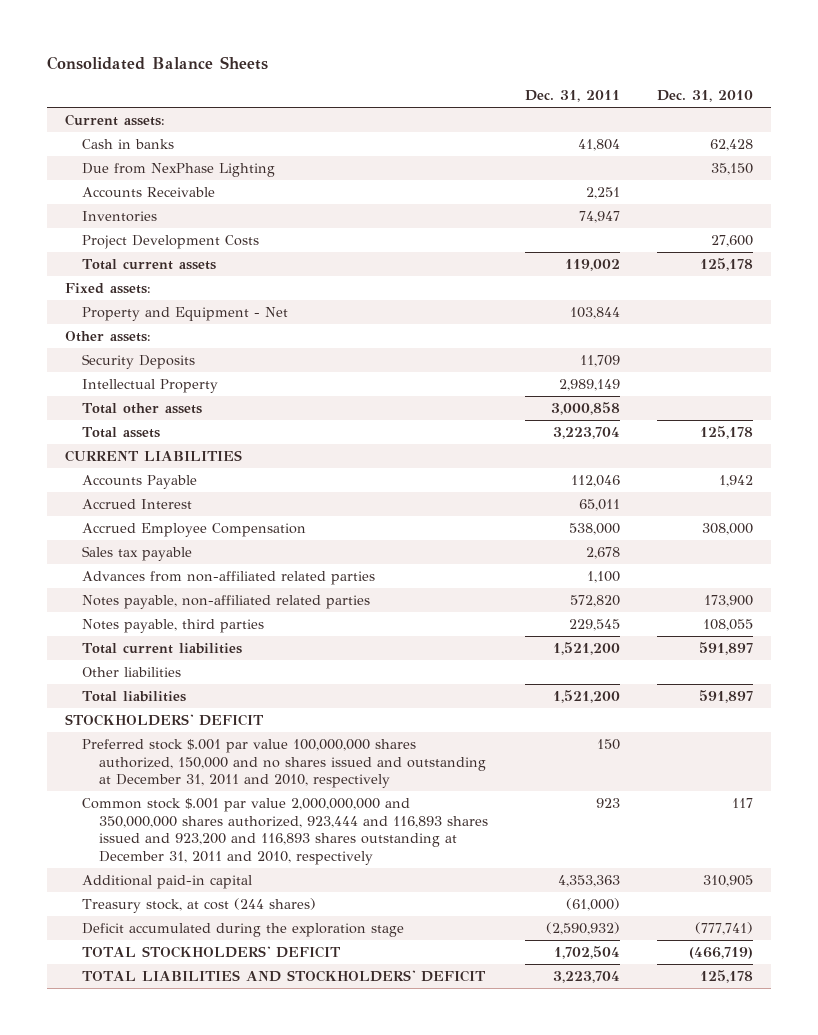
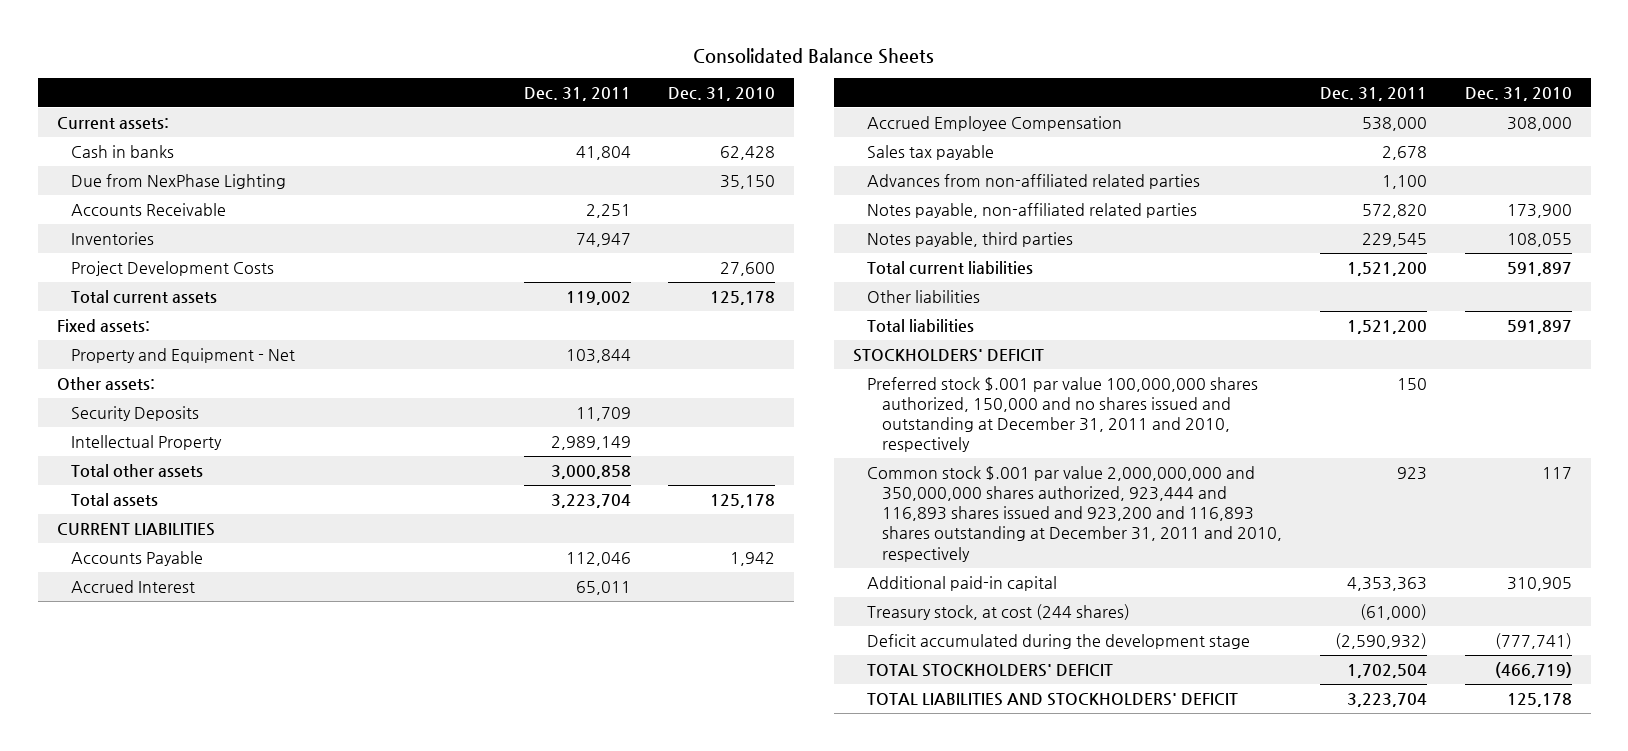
- Deficit accumulated during the exploration stage | (2,590,932) | (777,741)
+ Deficit accumulated during the development stage | (2,590,932) | (777,741)

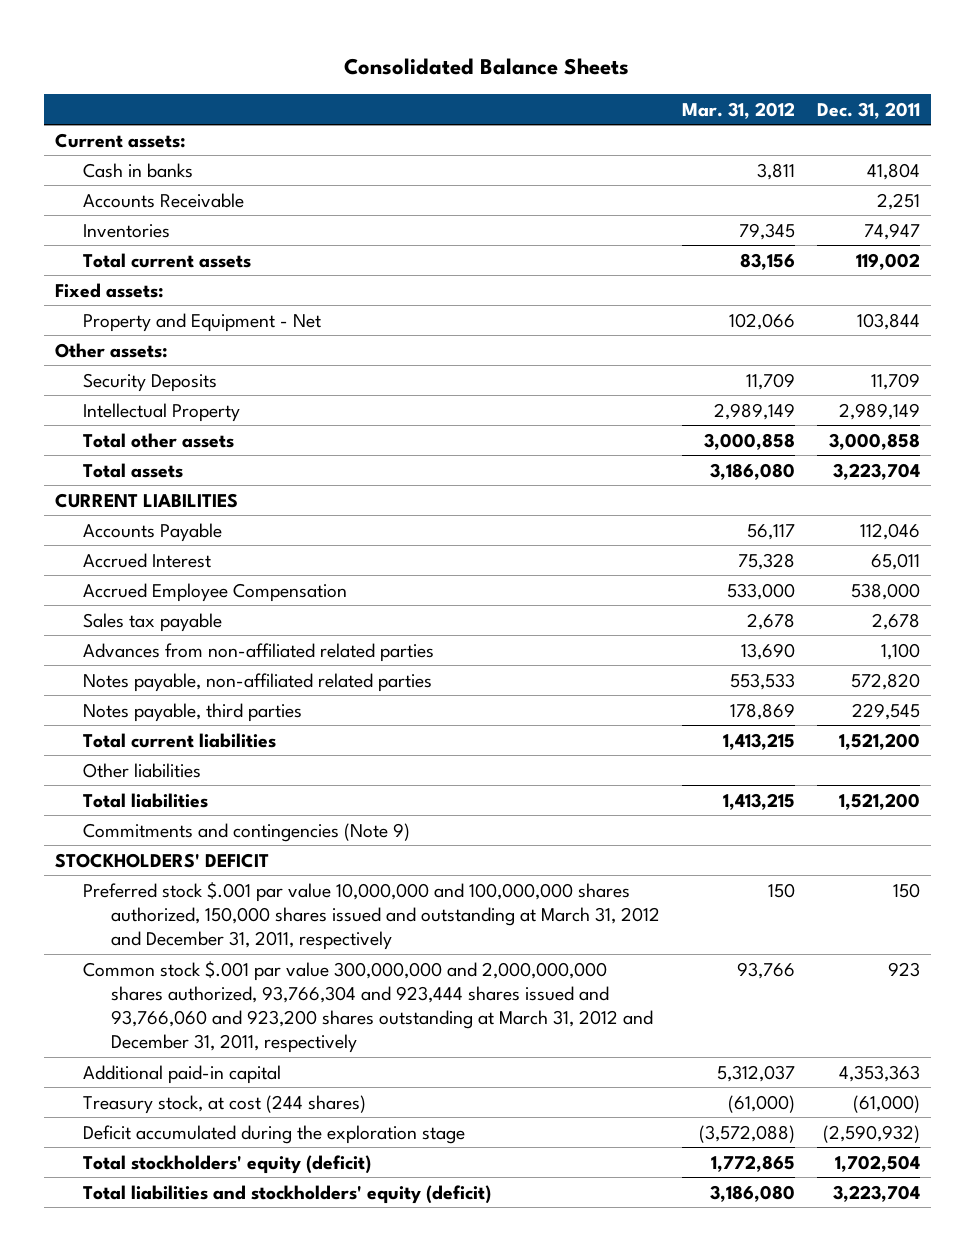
- | Dec. 31, 2011 | Dec. 31, 2010
+ | Mar. 31, 2012 | Dec. 31, 2011
- Due from NexPhase Lighting | | 35,150
- Project Development Costs | | 27,600
+ Commitments and contingencies (Note 9)
- Preferred stock $.001 par value 100,000,000 shares authorized, 150,000 and no shares issued and outstanding at December 31, 2011 and 2010, respectively | 150 |
- Common stock $.001 par value 2,000,000,000 and 350,000,000 shares authorized, 923,444 and 116,893 shares issued and 923,200 and 116,893 shares outstanding at December 31, 2011 and 2010, respectively | 923 | 117
+ Preferred stock $.001 par value 10,000,000 and 100,000,000 shares authorized, 150,000 shares issued and outstanding at March 31, 2012 and December 31, 2011, respectively | 150 | 150
+ Common stock $.001 par value 300,000,000 and 2,000,000,000 shares authorized, 93,766,304 and 923,444 shares issued and 93,766,060 and 923,200 shares outstanding at March 31, 2012 and December 31, 2011, respectively | 93,766 | 923
- Deficit accumulated during the development stage | (2,590,932) | (777,741)
- TOTAL STOCKHOLDERS' DEFICIT | 1,702,504 | (466,719)
- TOTAL LIABILITIES AND STOCKHOLDERS' DEFICIT | 3,223,704 | 125,178
+ Deficit accumulated during the exploration stage | (3,572,088) | (2,590,932)
+ Total stockholders' equity (deficit) | 1,772,865 | 1,702,504
+ Total liabilities and stockholders' equity (deficit) | 3,186,080 | 3,223,704

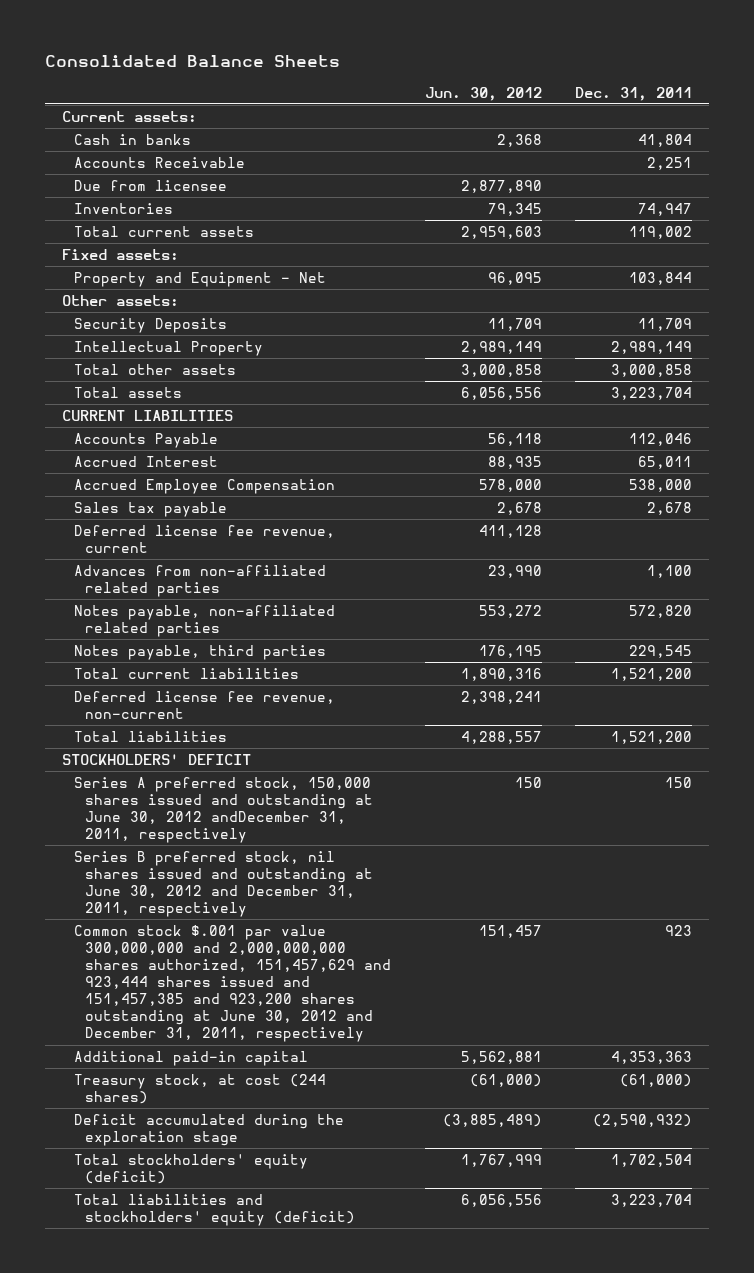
- | Mar. 31, 2012 | Dec. 31, 2011
+ | Jun. 30, 2012 | Dec. 31, 2011
+ Due from licensee | 2,877,890 |
+ Deferred license fee revenue, current | 411,128 |
- Other liabilities
+ Deferred license fee revenue, non-current | 2,398,241 |
- Commitments and contingencies (Note 9)
- Preferred stock $.001 par value 10,000,000 and 100,000,000 shares authorized, 150,000 shares issued and outstanding at March 31, 2012 and December 31, 2011, respectively | 150 | 150
- Common stock $.001 par value 300,000,000 and 2,000,000,000 shares authorized, 93,766,304 and 923,444 shares issued and 93,766,060 and 923,200 shares outstanding at March 31, 2012 and December 31, 2011, respectively | 93,766 | 923
+ Series A preferred stock, 150,000 shares issued and outstanding at June 30, 2012 andDecember 31, 2011, respectively | 150 | 150
+ Series B preferred stock, nil shares issued and outstanding at June 30, 2012 and December 31, 2011, respectively
+ Common stock $.001 par value 300,000,000 and 2,000,000,000 shares authorized, 151,457,629 and 923,444 shares issued and 151,457,385 and 923,200 shares outstanding at June 30, 2012 and December 31, 2011, respectively | 151,457 | 923

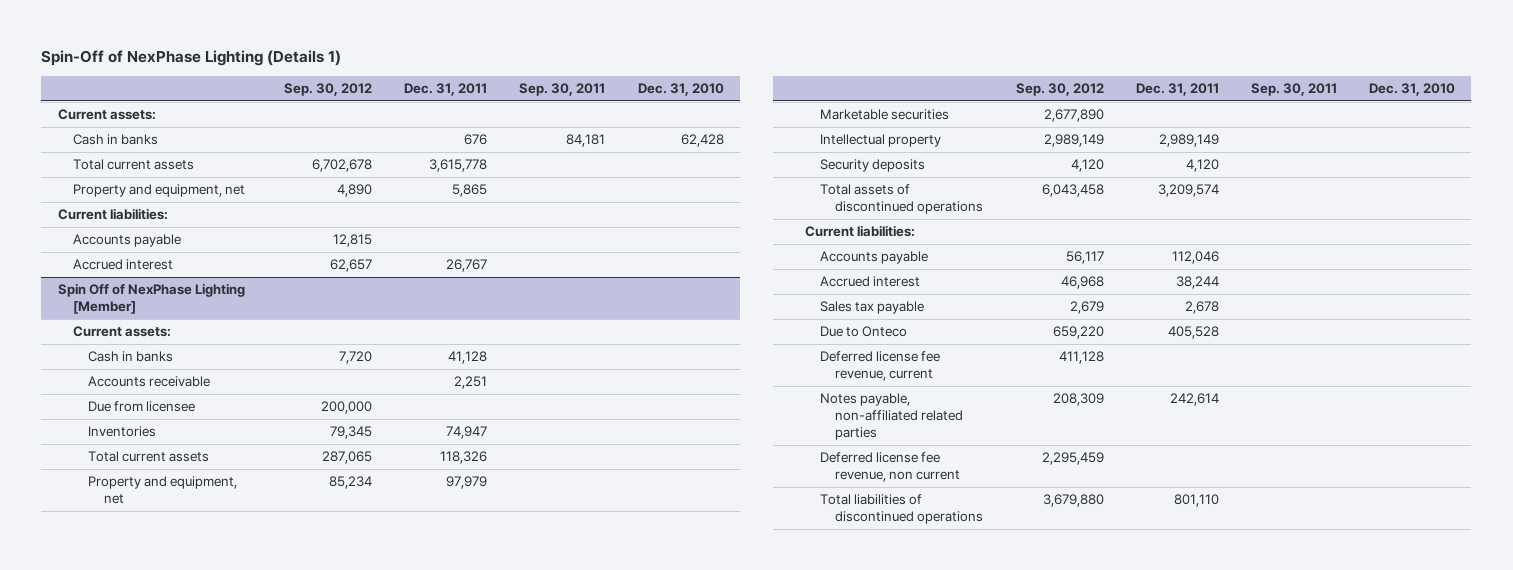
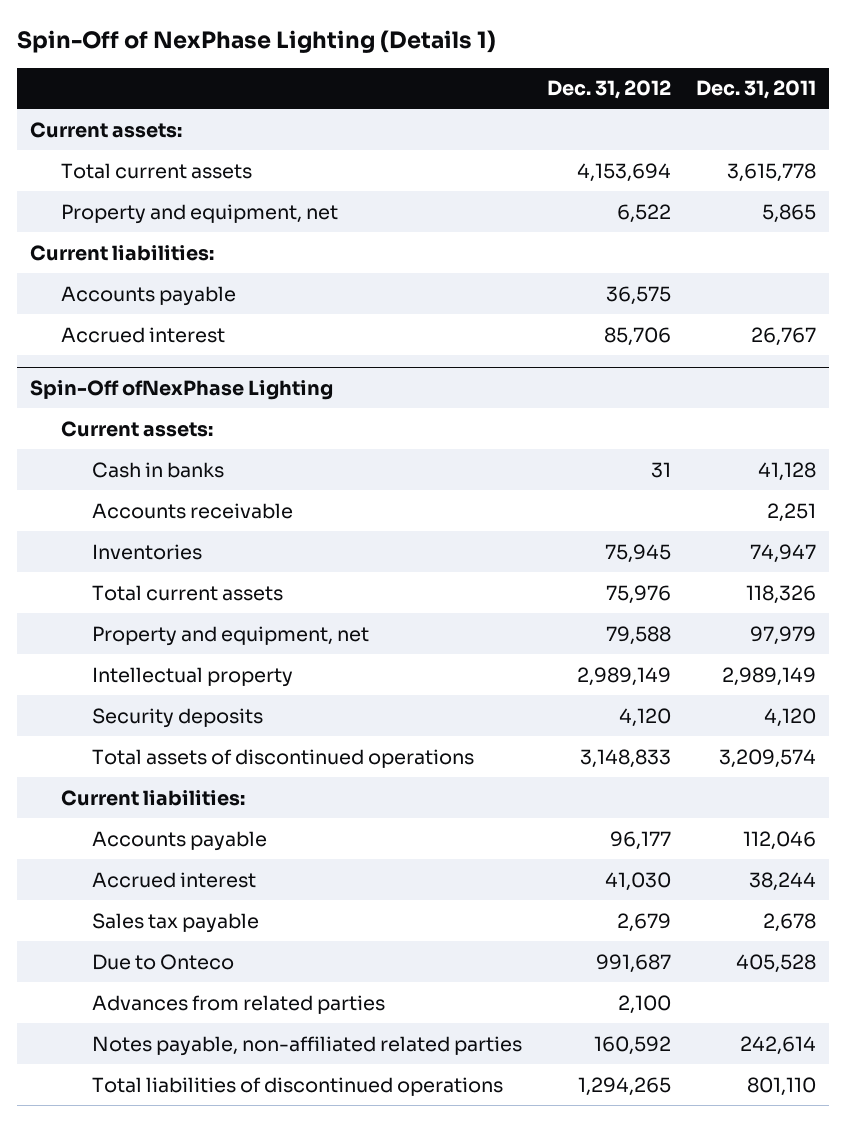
- | Sep. 30, 2012 | Dec. 31, 2011 | Sep. 30, 2011 | Dec. 31, 2010
+ | Dec. 31, 2012 | Dec. 31, 2011
- Cash in banks | | 676 | 84,181 | 62,428
- Spin Off of NexPhase Lighting [Member]
+ Spin-Off ofNexPhase Lighting
- Due from licensee | 200,000 | | |
- Marketable securities | 2,677,890 | | |
- Deferred license fee revenue, current | 411,128 | | |
+ Advances from related parties | 2,100 |
- Deferred license fee revenue, non current | 2,295,459 | | |

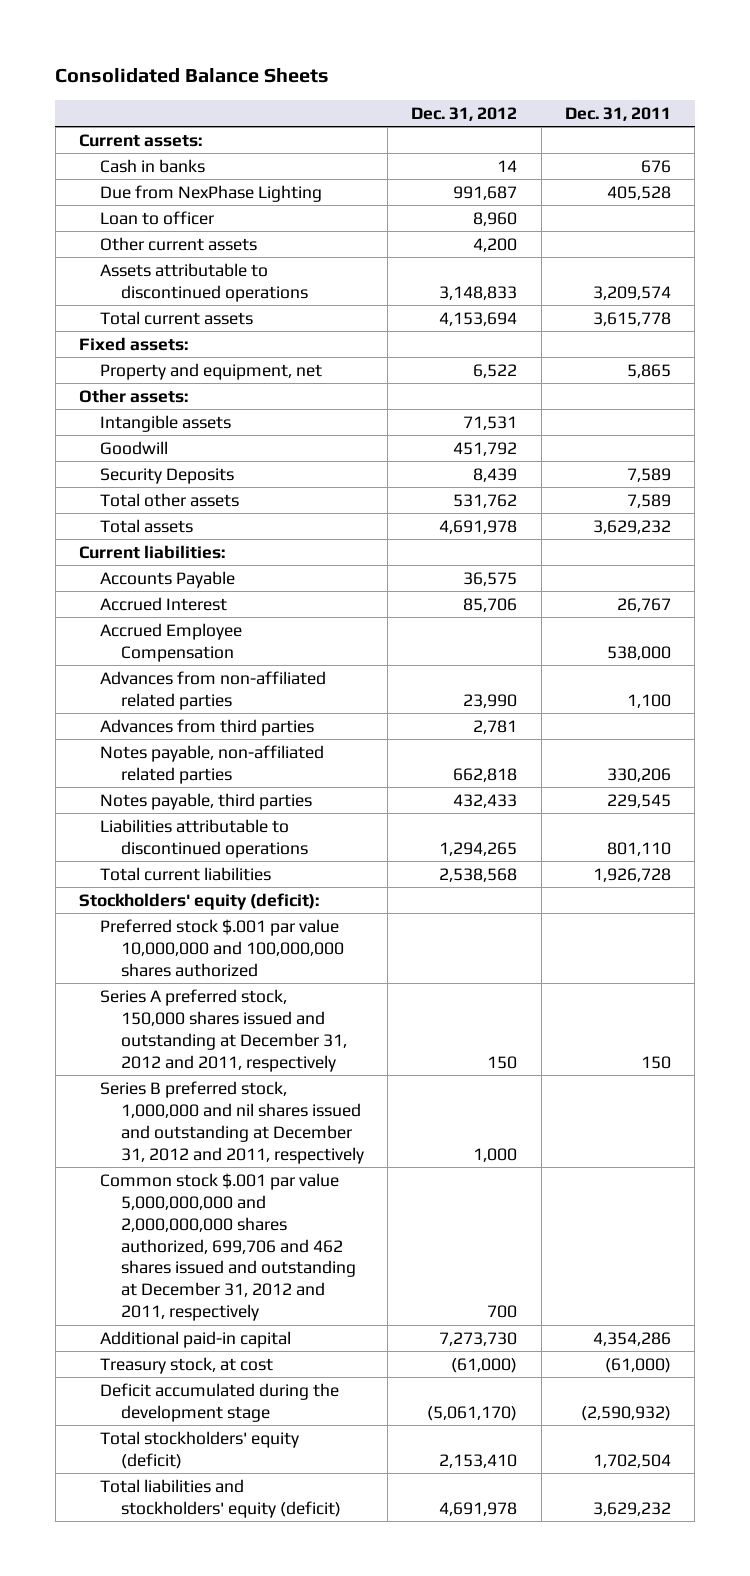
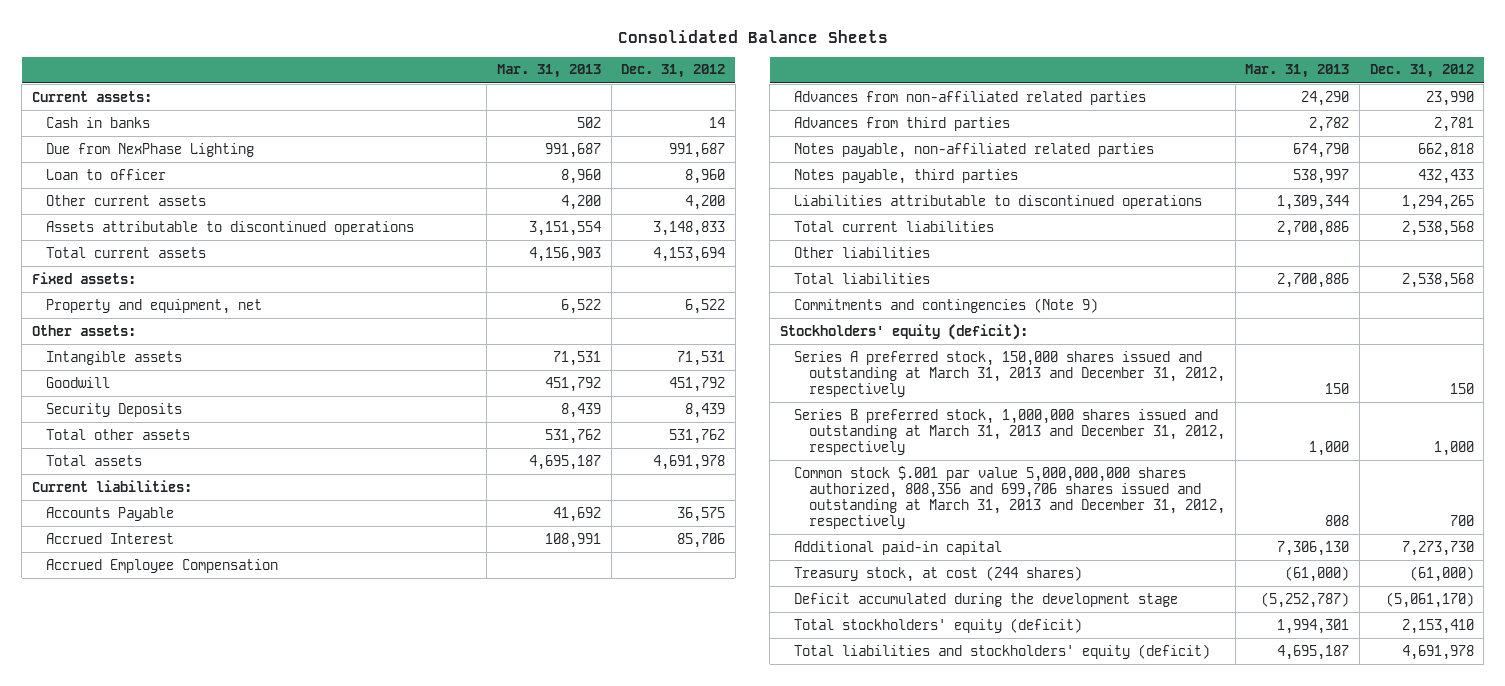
- | Dec. 31, 2012 | Dec. 31, 2011
+ | Mar. 31, 2013 | Dec. 31, 2012
+ Other liabilities
+ Total liabilities | 2,700,886 | 2,538,568
+ Commitments and contingencies (Note 9)
- Preferred stock $.001 par value 10,000,000 and 100,000,000 shares authorized
- Series A preferred stock, 150,000 shares issued and outstanding at December 31, 2012 and 2011, respectively | 150 | 150
- Series B preferred stock, 1,000,000 and nil shares issued and outstanding at December 31, 2012 and 2011, respectively | 1,000 |
- Common stock $.001 par value 5,000,000,000 and 2,000,000,000 shares authorized, 699,706 and 462 shares issued and outstanding at December 31, 2012 and 2011, respectively | 700 |
+ Series A preferred stock, 150,000 shares issued and outstanding at March 31, 2013 and December 31, 2012, respectively | 150 | 150
+ Series B preferred stock, 1,000,000 shares issued and outstanding at March 31, 2013 and December 31, 2012, respectively | 1,000 | 1,000
+ Common stock $.001 par value 5,000,000,000 shares authorized, 808,356 and 699,706 shares issued and outstanding at March 31, 2013 and December 31, 2012, respectively | 808 | 700
- Treasury stock, at cost | (61,000) | (61,000)
+ Treasury stock, at cost (244 shares) | (61,000) | (61,000)

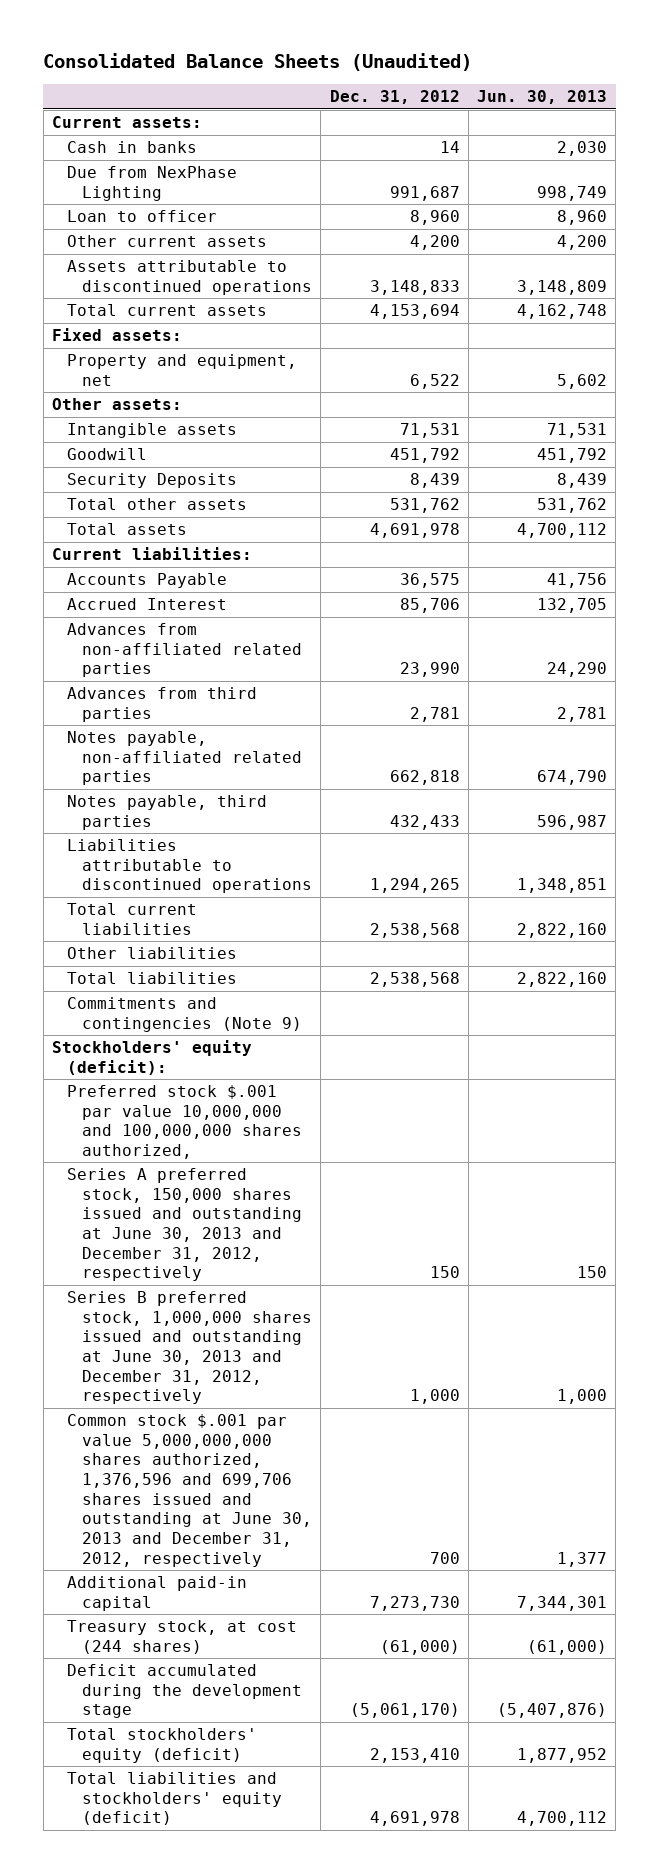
- Consolidated Balance Sheets
+ Consolidated Balance Sheets (Unaudited)
- | Mar. 31, 2013 | Dec. 31, 2012
+ | Dec. 31, 2012 | Jun. 30, 2013
- Accrued Employee Compensation
- Series A preferred stock, 150,000 shares issued and outstanding at March 31, 2013 and December 31, 2012, respectively | 150 | 150
- Series B preferred stock, 1,000,000 shares issued and outstanding at March 31, 2013 and December 31, 2012, respectively | 1,000 | 1,000
- Common stock $.001 par value 5,000,000,000 shares authorized, 808,356 and 699,706 shares issued and outstanding at March 31, 2013 and December 31, 2012, respectively | 808 | 700
+ Preferred stock $.001 par value 10,000,000 and 100,000,000 shares authorized,
+ Series A preferred stock, 150,000 shares issued and outstanding at June 30, 2013 and December 31, 2012, respectively | 150 | 150
+ Series B preferred stock, 1,000,000 shares issued and outstanding at June 30, 2013 and December 31, 2012, respectively | 1,000 | 1,000
+ Common stock $.001 par value 5,000,000,000 shares authorized, 1,376,596 and 699,706 shares issued and outstanding at June 30, 2013 and December 31, 2012, respectively | 700 | 1,377

